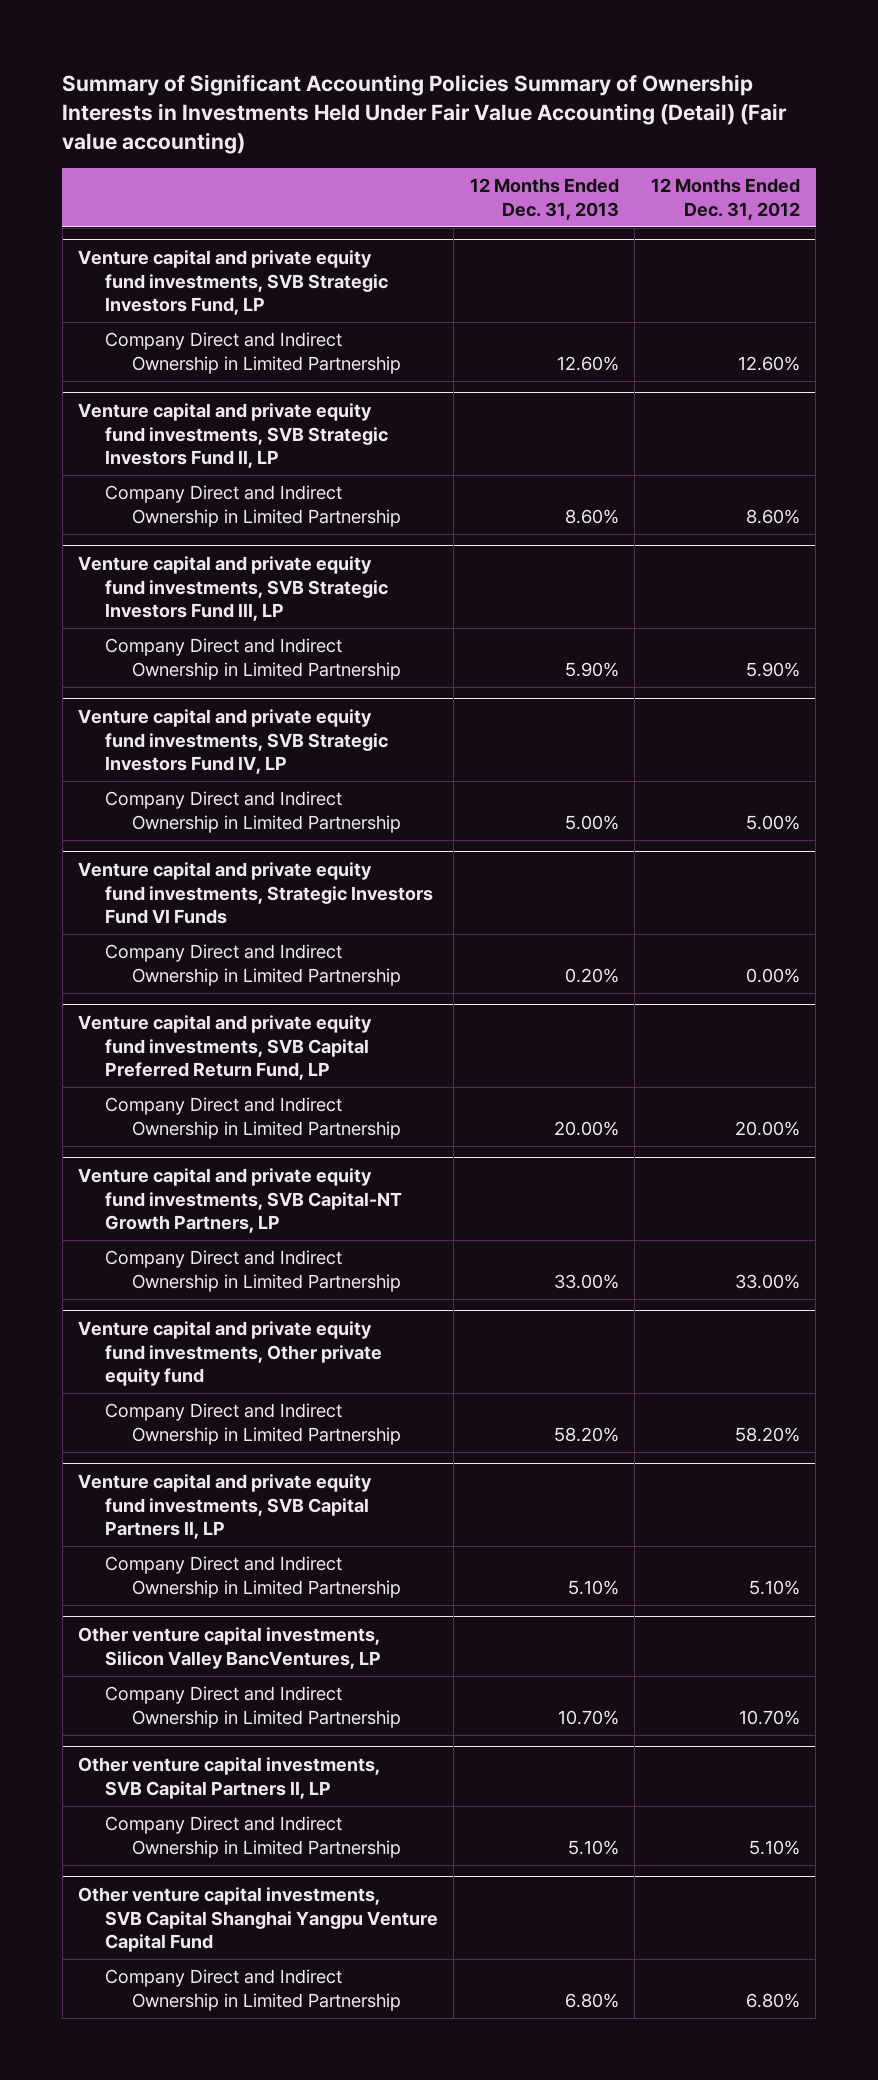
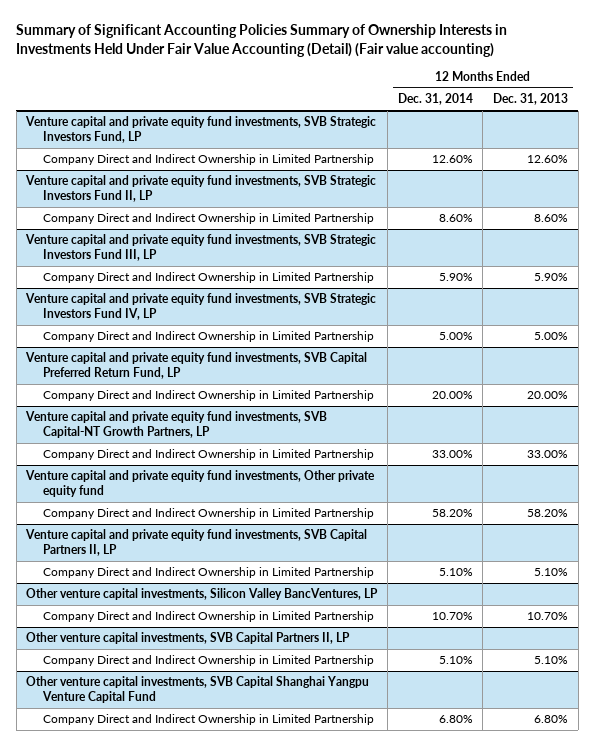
- | 12 Months Ended Dec. 31, 2013 | 12 Months Ended Dec. 31, 2012
+ | 12 Months Ended Dec. 31, 2014 | 12 Months Ended Dec. 31, 2013
- Venture capital and private equity fund investments, Strategic Investors Fund VI Funds
- Company Direct and Indirect Ownership in Limited Partnership | 0.20% | 0.00%

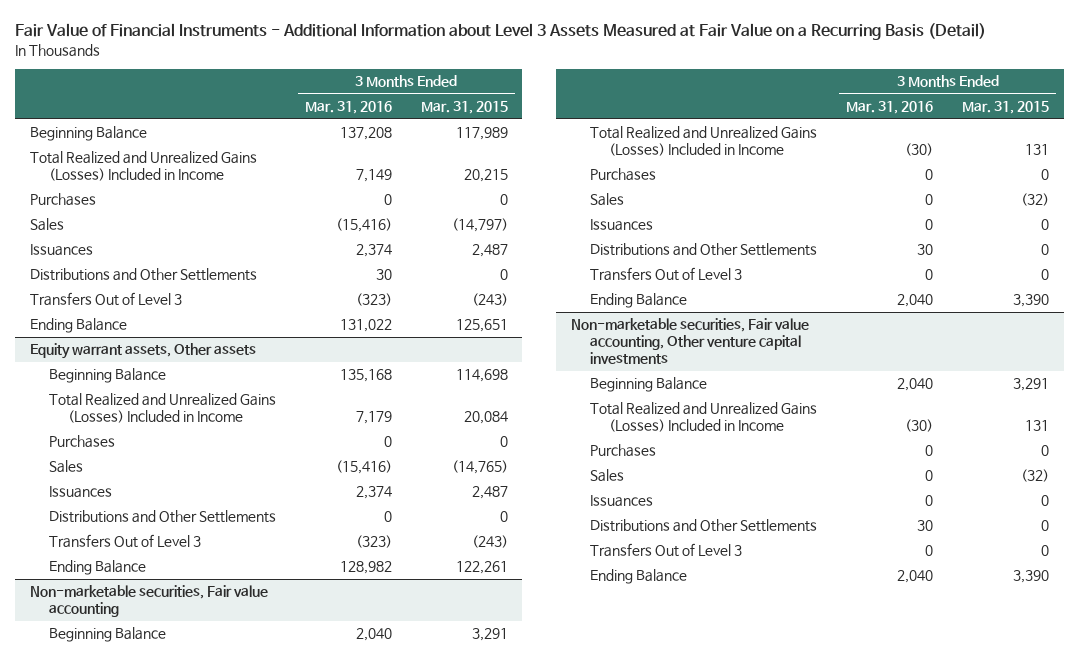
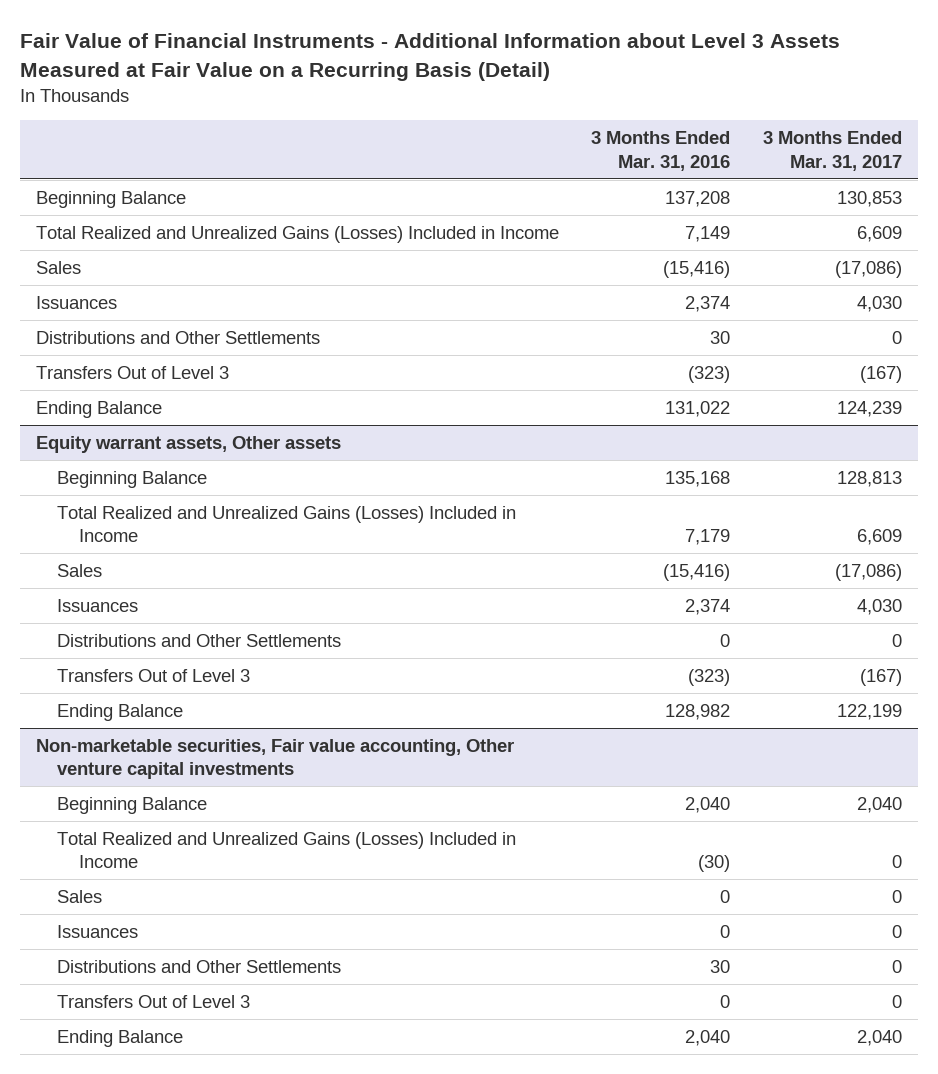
- | 3 Months Ended Mar. 31, 2016 | 3 Months Ended Mar. 31, 2015
+ | 3 Months Ended Mar. 31, 2016 | 3 Months Ended Mar. 31, 2017
- Purchases | 0 | 0
@ Equity warrant assets, Other assets
- Purchases | 0 | 0
- Non-marketable securities, Fair value accounting
- Beginning Balance | 2,040 | 3,291
- Total Realized and Unrealized Gains (Losses) Included in Income | (30) | 131
- Purchases | 0 | 0
- Sales | 0 | (32)
- Issuances | 0 | 0
- Distributions and Other Settlements | 30 | 0
- Transfers Out of Level 3 | 0 | 0
- Ending Balance | 2,040 | 3,390
@ Non-marketable securities, Fair value accounting, Other venture capital investments
- Purchases | 0 | 0

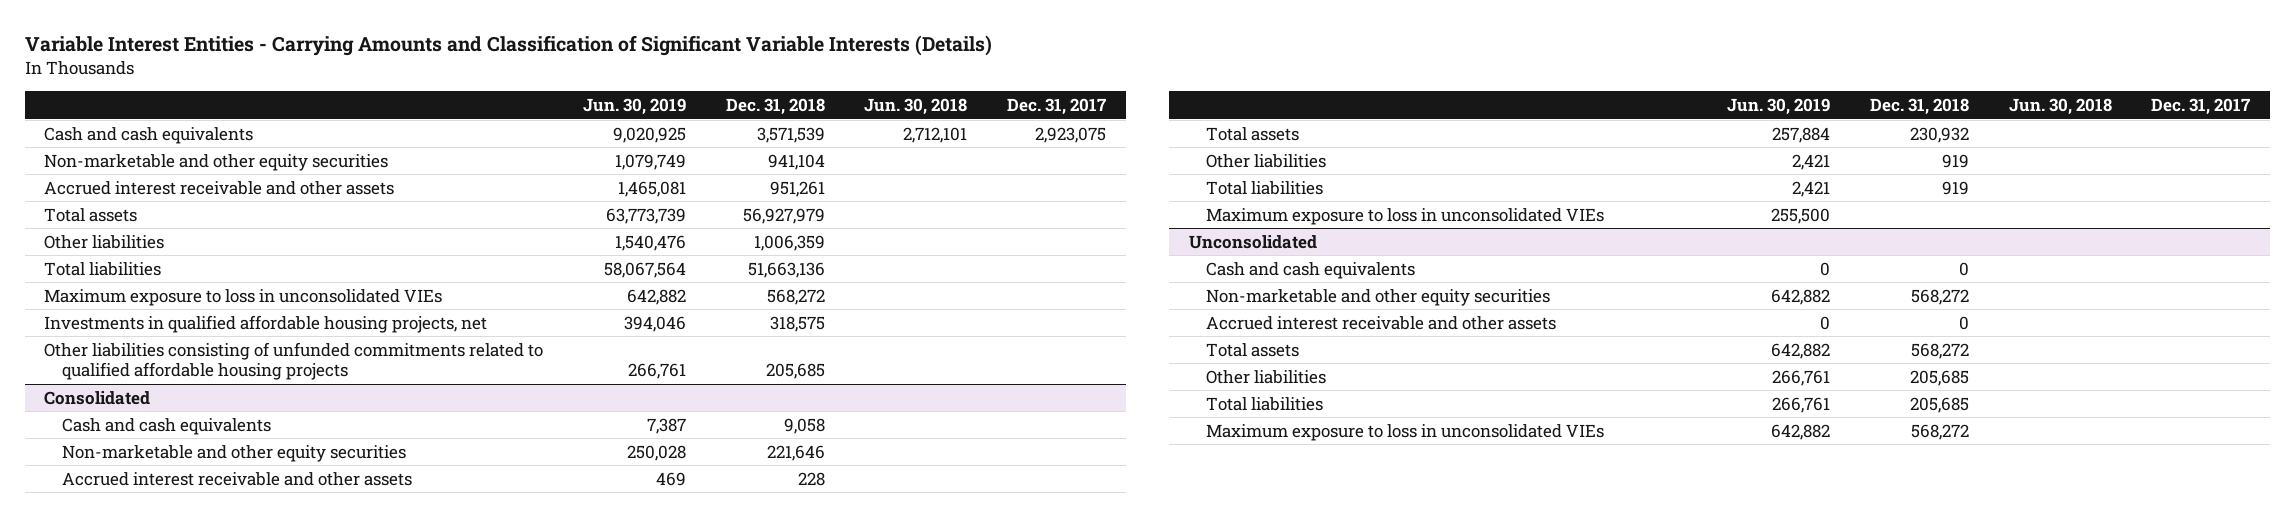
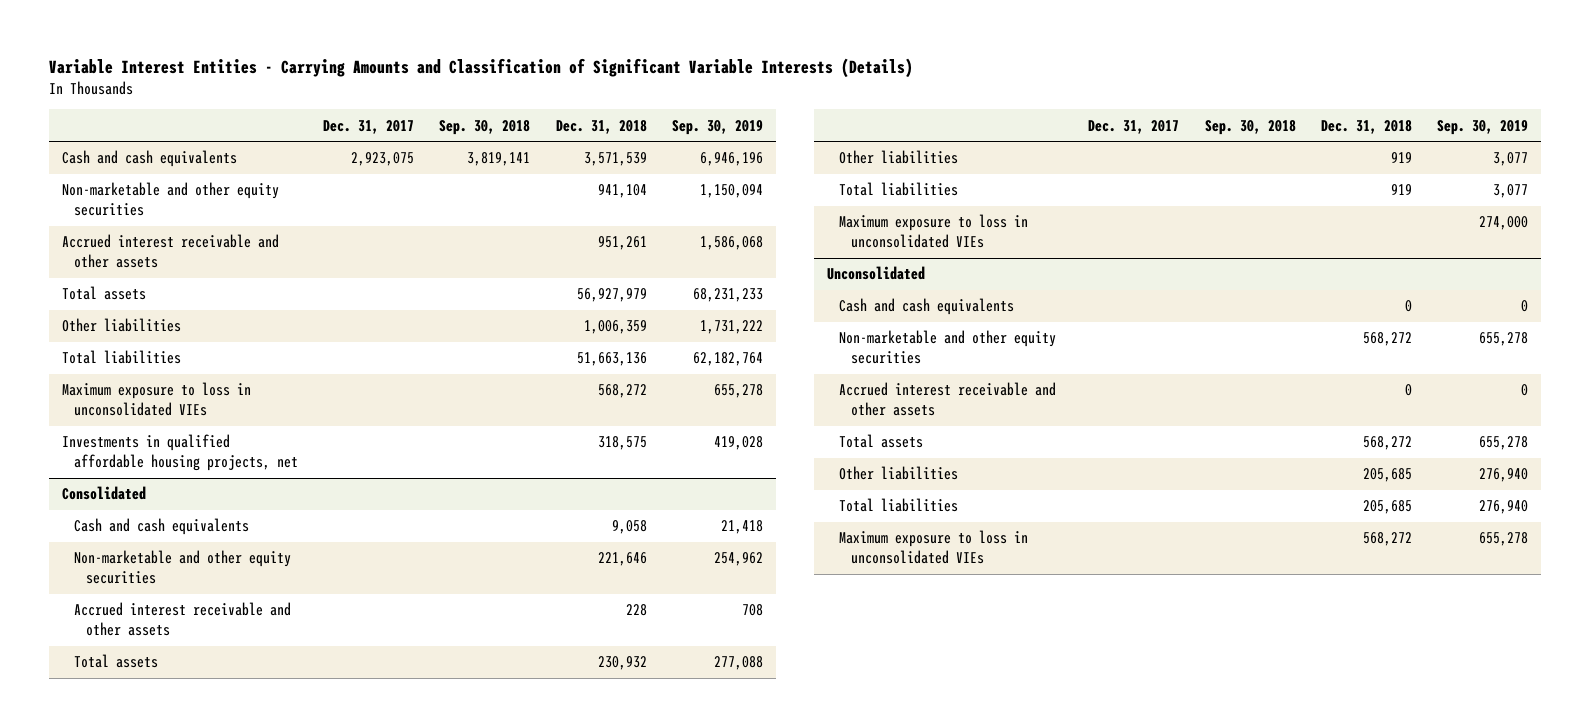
- | Jun. 30, 2019 | Dec. 31, 2018 | Jun. 30, 2018 | Dec. 31, 2017
+ | Dec. 31, 2017 | Sep. 30, 2018 | Dec. 31, 2018 | Sep. 30, 2019
- Other liabilities consisting of unfunded commitments related to qualified affordable housing projects | 266,761 | 205,685 | |

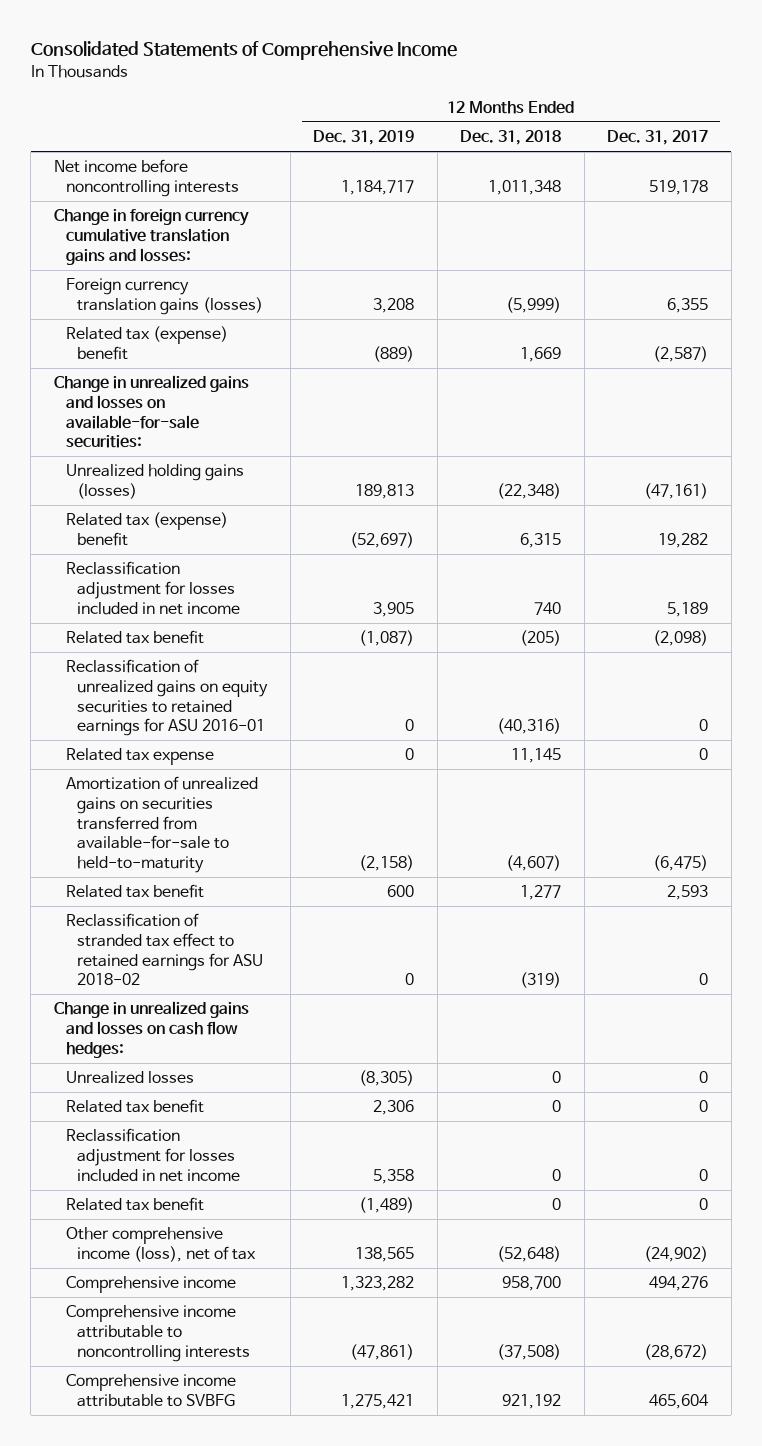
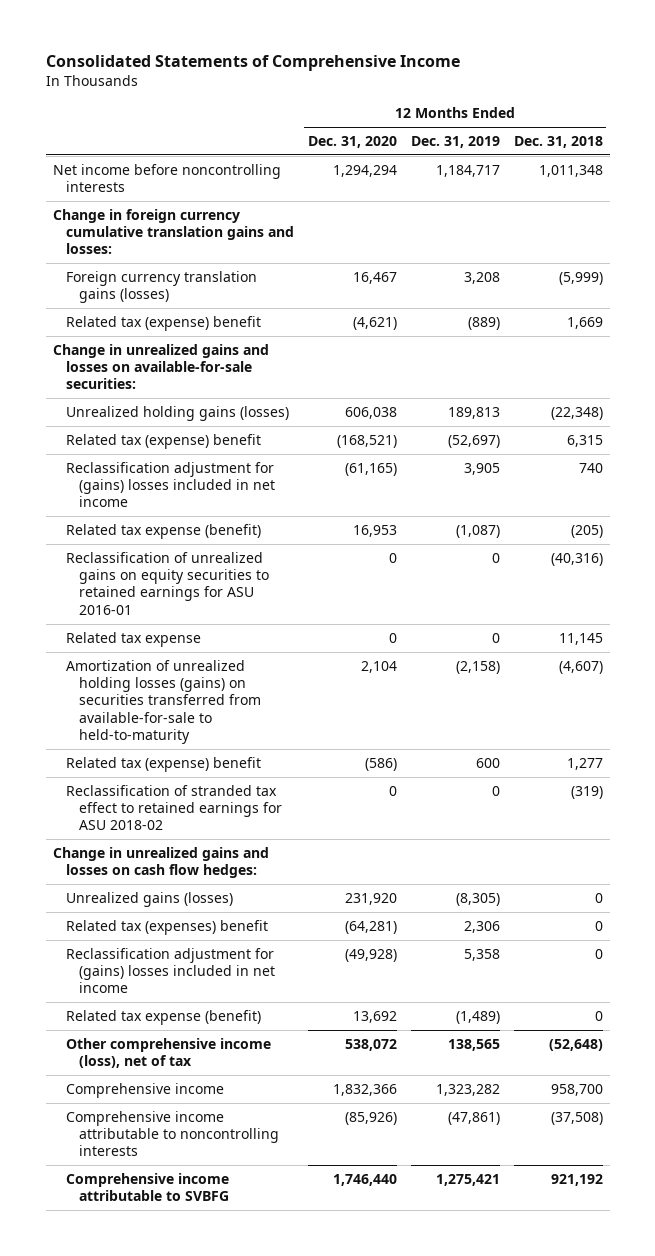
- | 12 Months Ended Dec. 31, 2019 | 12 Months Ended Dec. 31, 2018 | 12 Months Ended Dec. 31, 2017
+ | 12 Months Ended Dec. 31, 2020 | 12 Months Ended Dec. 31, 2019 | 12 Months Ended Dec. 31, 2018
- Reclassification adjustment for losses included in net income | 3,905 | 740 | 5,189
- Related tax benefit | (1,087) | (205) | (2,098)
+ Reclassification adjustment for (gains) losses included in net income | (61,165) | 3,905 | 740
+ Related tax expense (benefit) | 16,953 | (1,087) | (205)
- Amortization of unrealized gains on securities transferred from available-for-sale to held-to-maturity | (2,158) | (4,607) | (6,475)
- Related tax benefit | 600 | 1,277 | 2,593
+ Amortization of unrealized holding losses (gains) on securities transferred from available-for-sale to held-to-maturity | 2,104 | (2,158) | (4,607)
+ Related tax (expense) benefit | (586) | 600 | 1,277
- Unrealized losses | (8,305) | 0 | 0
- Related tax benefit | 2,306 | 0 | 0
- Reclassification adjustment for losses included in net income | 5,358 | 0 | 0
- Related tax benefit | (1,489) | 0 | 0
+ Unrealized gains (losses) | 231,920 | (8,305) | 0
+ Related tax (expenses) benefit | (64,281) | 2,306 | 0
+ Reclassification adjustment for (gains) losses included in net income | (49,928) | 5,358 | 0
+ Related tax expense (benefit) | 13,692 | (1,489) | 0

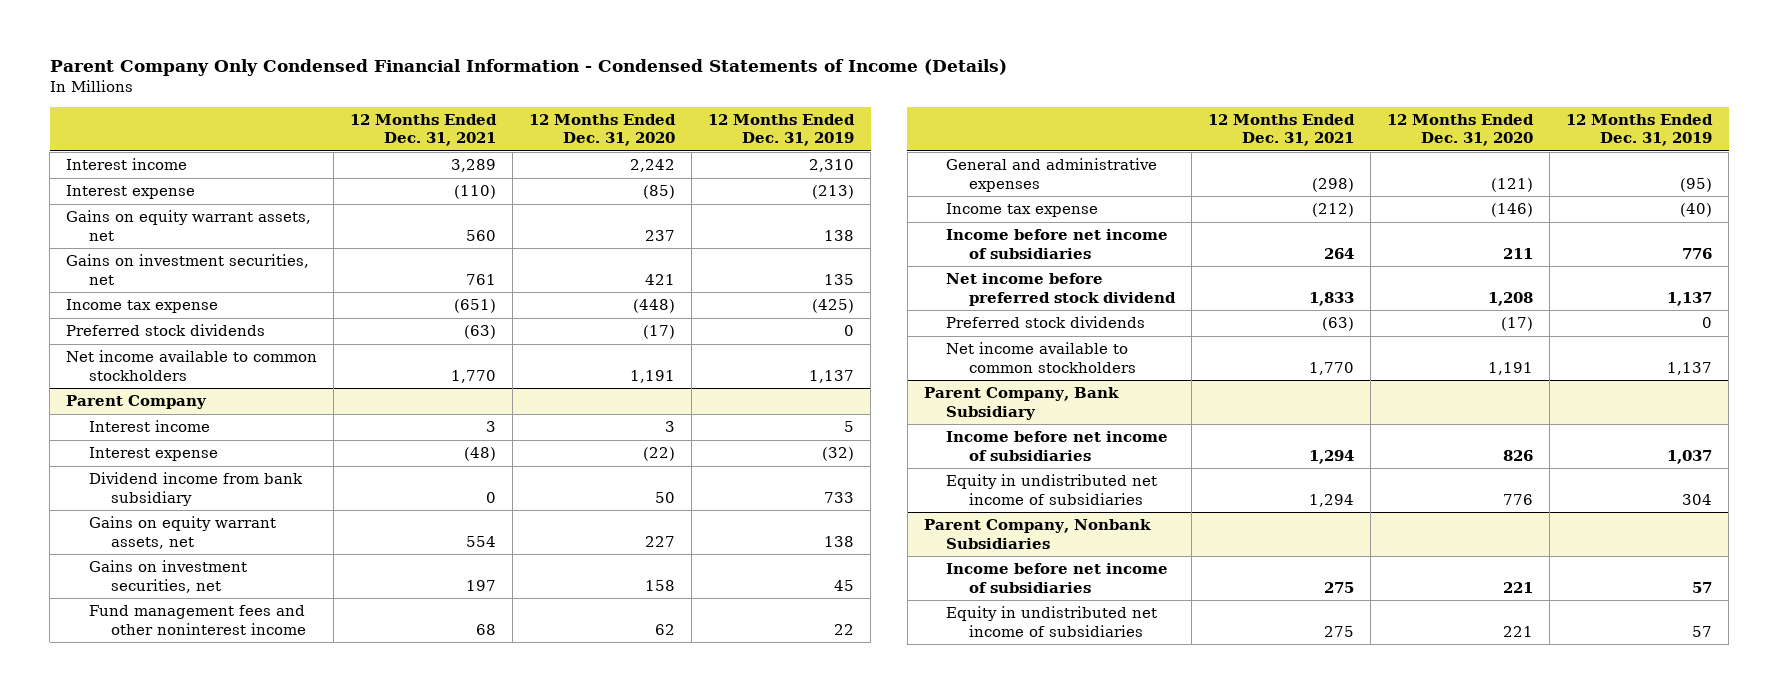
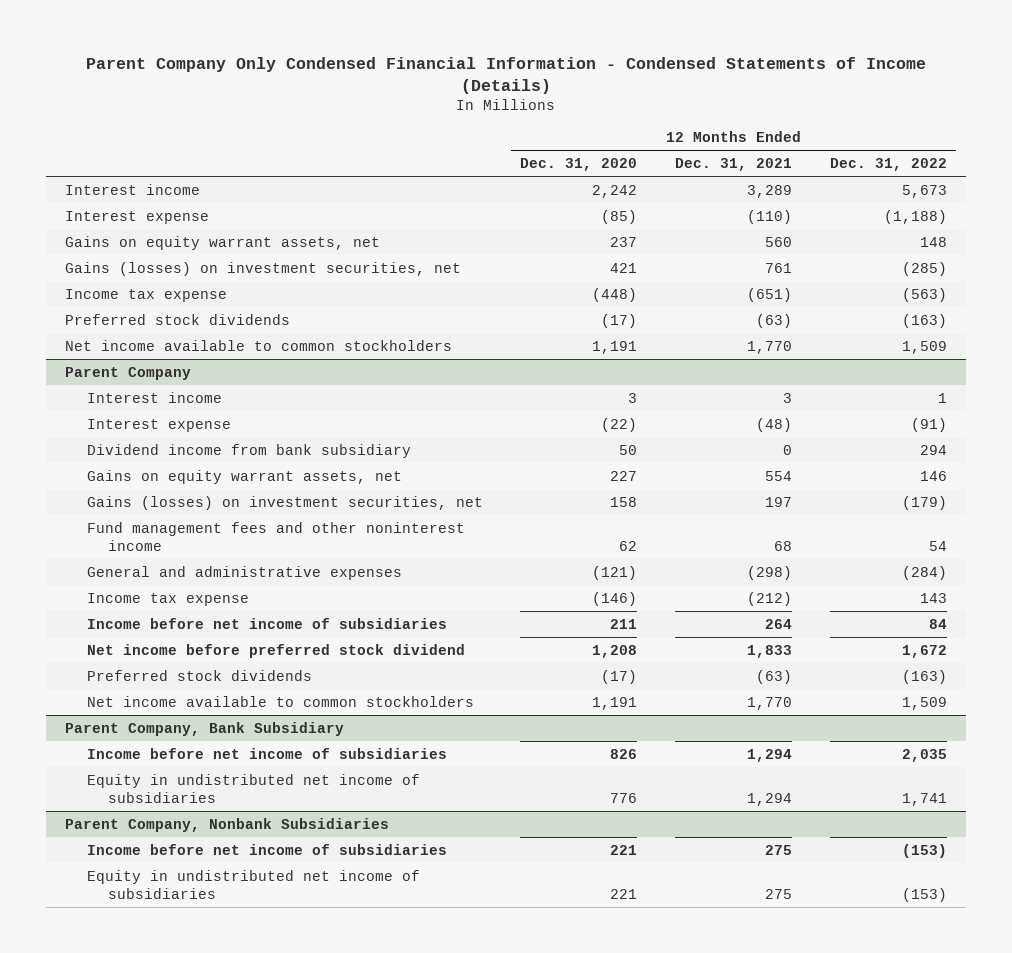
- | 12 Months Ended Dec. 31, 2021 | 12 Months Ended Dec. 31, 2020 | 12 Months Ended Dec. 31, 2019
+ | 12 Months Ended Dec. 31, 2020 | 12 Months Ended Dec. 31, 2021 | 12 Months Ended Dec. 31, 2022
- Gains on investment securities, net | 761 | 421 | 135
+ Gains (losses) on investment securities, net | 421 | 761 | (285)
@ Parent Company
- Gains on investment securities, net | 197 | 158 | 45
+ Gains (losses) on investment securities, net | 158 | 197 | (179)

